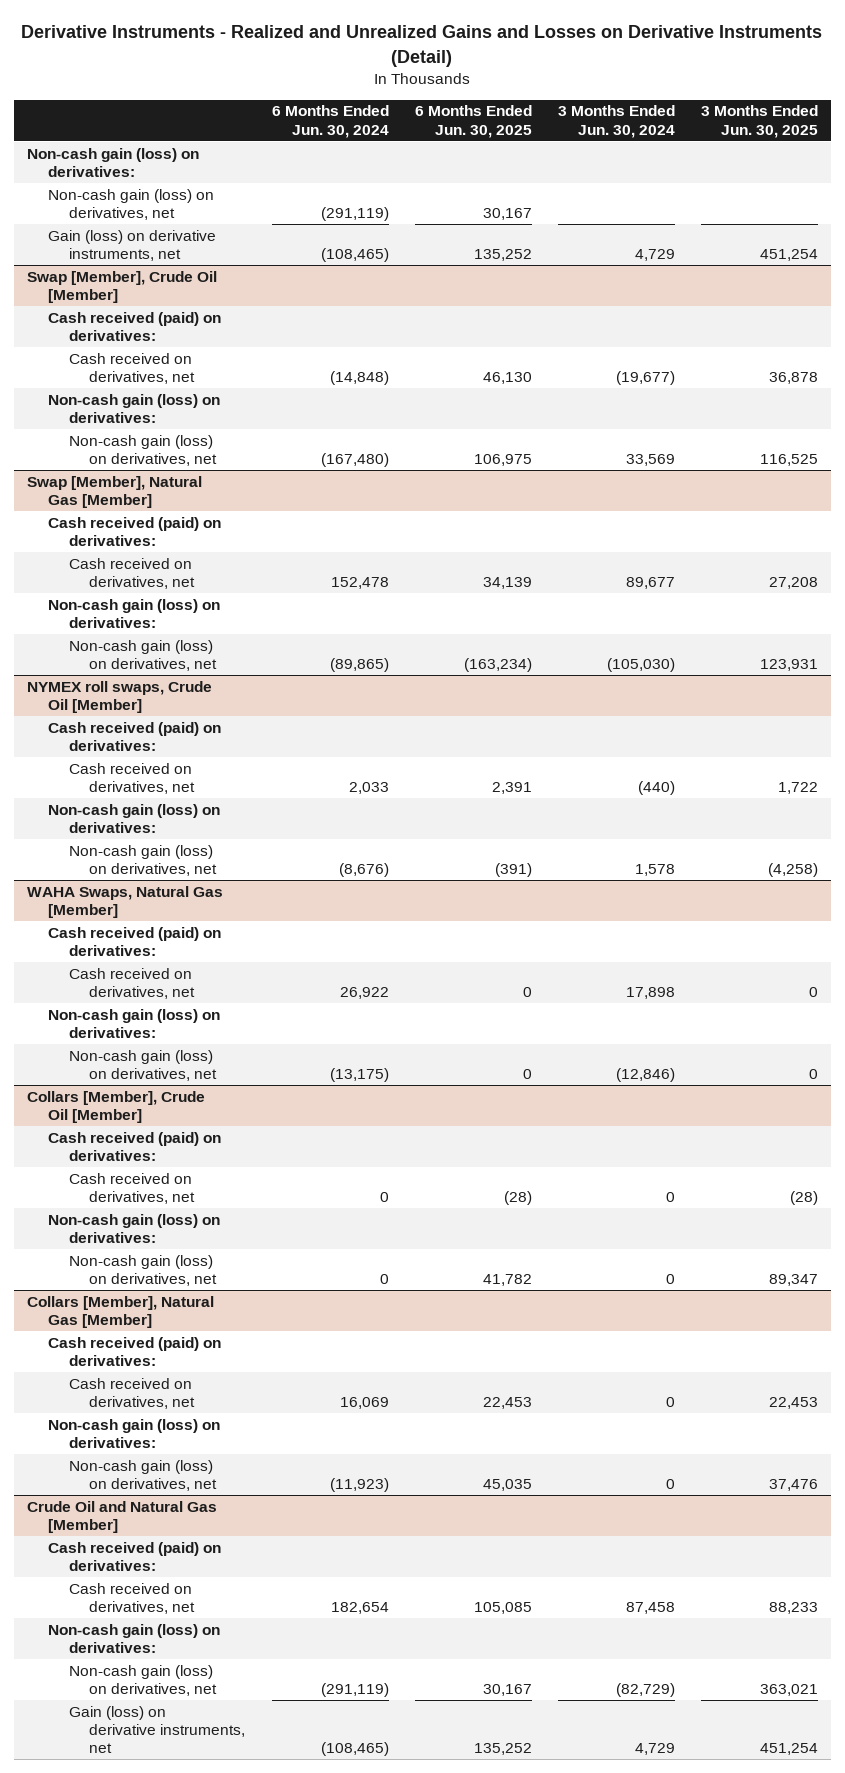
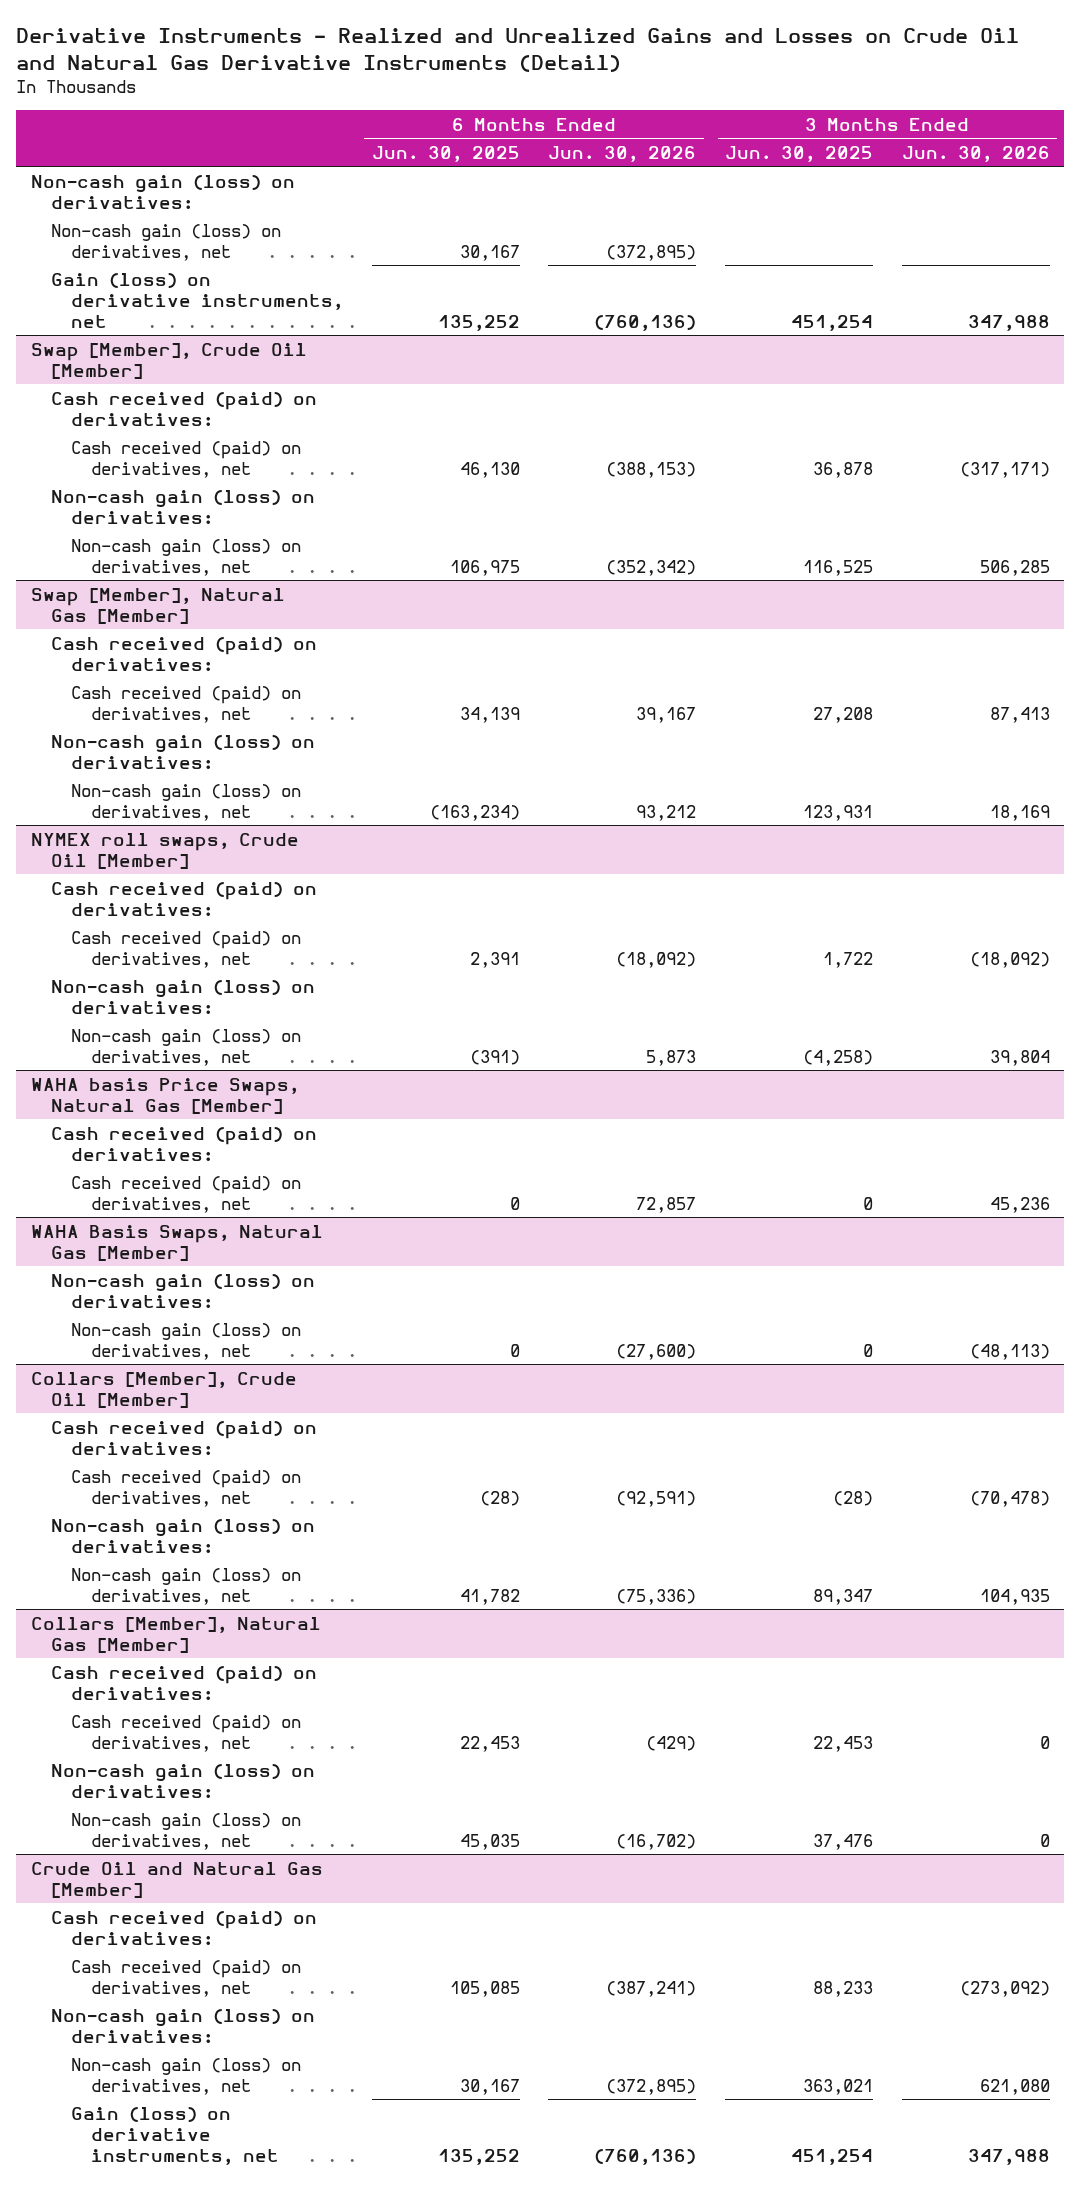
- Derivative Instruments - Realized and Unrealized Gains and Losses on Derivative Instruments (Detail)
+ Derivative Instruments - Realized and Unrealized Gains and Losses on Crude Oil and Natural Gas Derivative Instruments (Detail)
- | 6 Months Ended Jun. 30, 2024 | 6 Months Ended Jun. 30, 2025 | 3 Months Ended Jun. 30, 2024 | 3 Months Ended Jun. 30, 2025
+ | 6 Months Ended Jun. 30, 2025 | 6 Months Ended Jun. 30, 2026 | 3 Months Ended Jun. 30, 2025 | 3 Months Ended Jun. 30, 2026
@ Swap [Member], Crude Oil [Member]
- Cash received on derivatives, net | (14,848) | 46,130 | (19,677) | 36,878
+ Cash received (paid) on derivatives, net | 46,130 | (388,153) | 36,878 | (317,171)
@ Swap [Member], Natural Gas [Member]
- Cash received on derivatives, net | 152,478 | 34,139 | 89,677 | 27,208
+ Cash received (paid) on derivatives, net | 34,139 | 39,167 | 27,208 | 87,413
@ NYMEX roll swaps, Crude Oil [Member]
- Cash received on derivatives, net | 2,033 | 2,391 | (440) | 1,722
+ Cash received (paid) on derivatives, net | 2,391 | (18,092) | 1,722 | (18,092)
- WAHA Swaps, Natural Gas [Member]
+ WAHA basis Price Swaps, Natural Gas [Member]
- Cash received on derivatives, net | 26,922 | 0 | 17,898 | 0
+ Cash received (paid) on derivatives, net | 0 | 72,857 | 0 | 45,236
+ WAHA Basis Swaps, Natural Gas [Member]
@ Collars [Member], Crude Oil [Member]
- Cash received on derivatives, net | 0 | (28) | 0 | (28)
+ Cash received (paid) on derivatives, net | (28) | (92,591) | (28) | (70,478)
@ Collars [Member], Natural Gas [Member]
- Cash received on derivatives, net | 16,069 | 22,453 | 0 | 22,453
+ Cash received (paid) on derivatives, net | 22,453 | (429) | 22,453 | 0
@ Crude Oil and Natural Gas [Member]
- Cash received on derivatives, net | 182,654 | 105,085 | 87,458 | 88,233
+ Cash received (paid) on derivatives, net | 105,085 | (387,241) | 88,233 | (273,092)

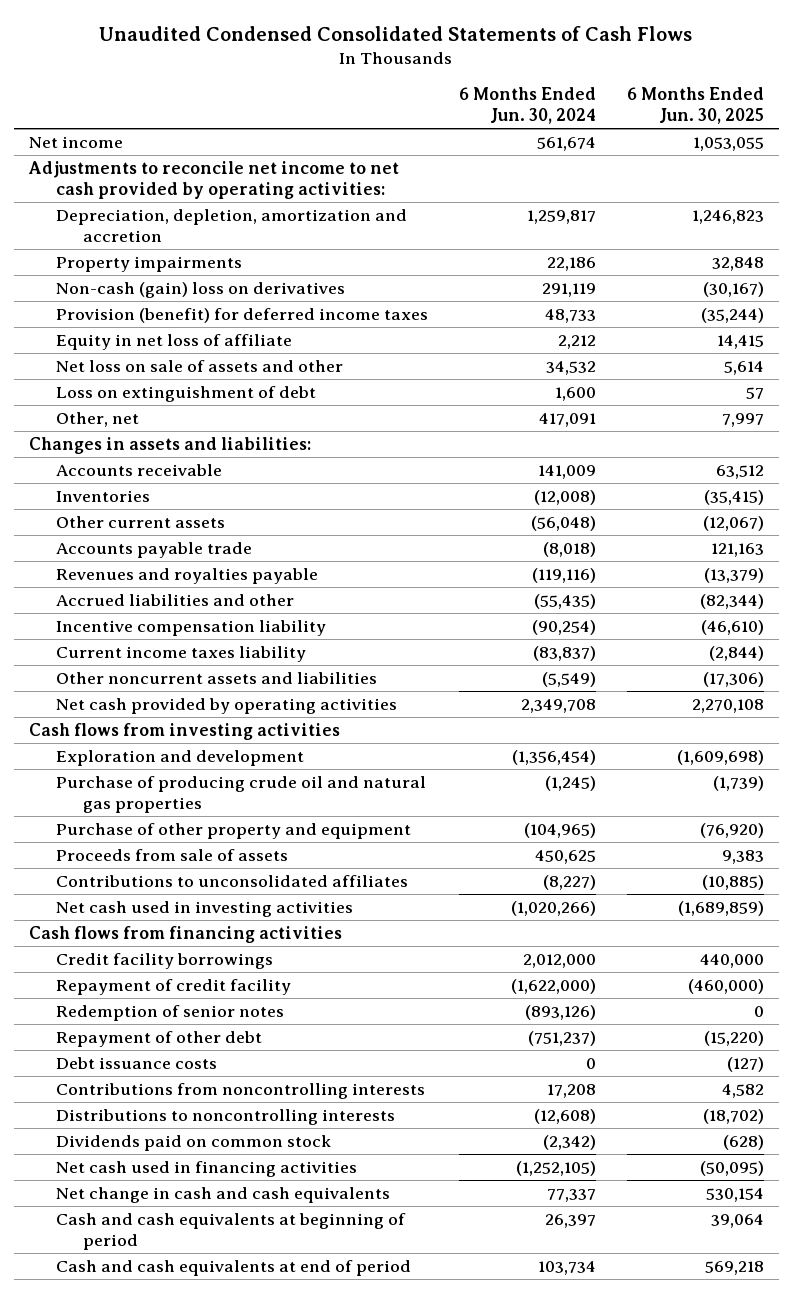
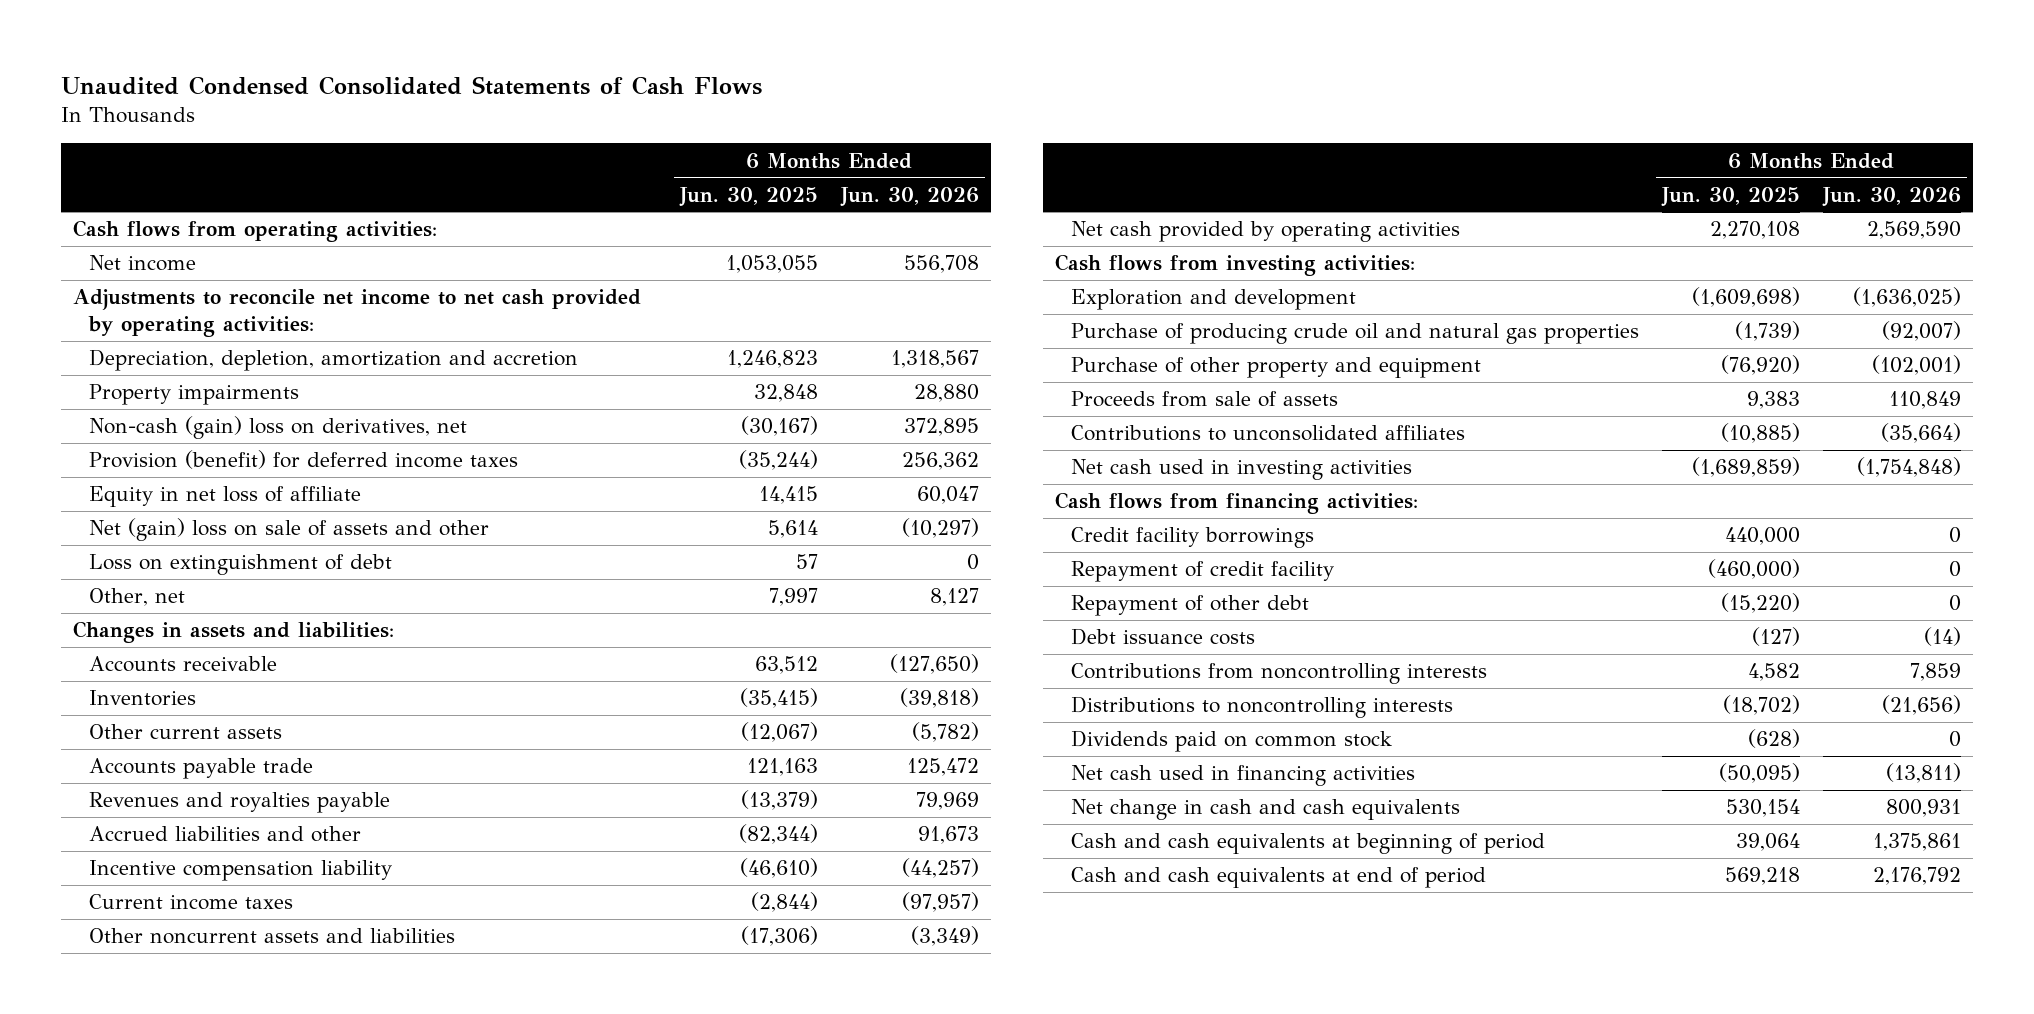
- | 6 Months Ended Jun. 30, 2024 | 6 Months Ended Jun. 30, 2025
+ | 6 Months Ended Jun. 30, 2025 | 6 Months Ended Jun. 30, 2026
+ Cash flows from operating activities:
- Non-cash (gain) loss on derivatives | 291,119 | (30,167)
+ Non-cash (gain) loss on derivatives, net | (30,167) | 372,895
- Net loss on sale of assets and other | 34,532 | 5,614
+ Net (gain) loss on sale of assets and other | 5,614 | (10,297)
- Current income taxes liability | (83,837) | (2,844)
+ Current income taxes | (2,844) | (97,957)
- Cash flows from investing activities
+ Cash flows from investing activities:
- Cash flows from financing activities
+ Cash flows from financing activities:
- Redemption of senior notes | (893,126) | 0

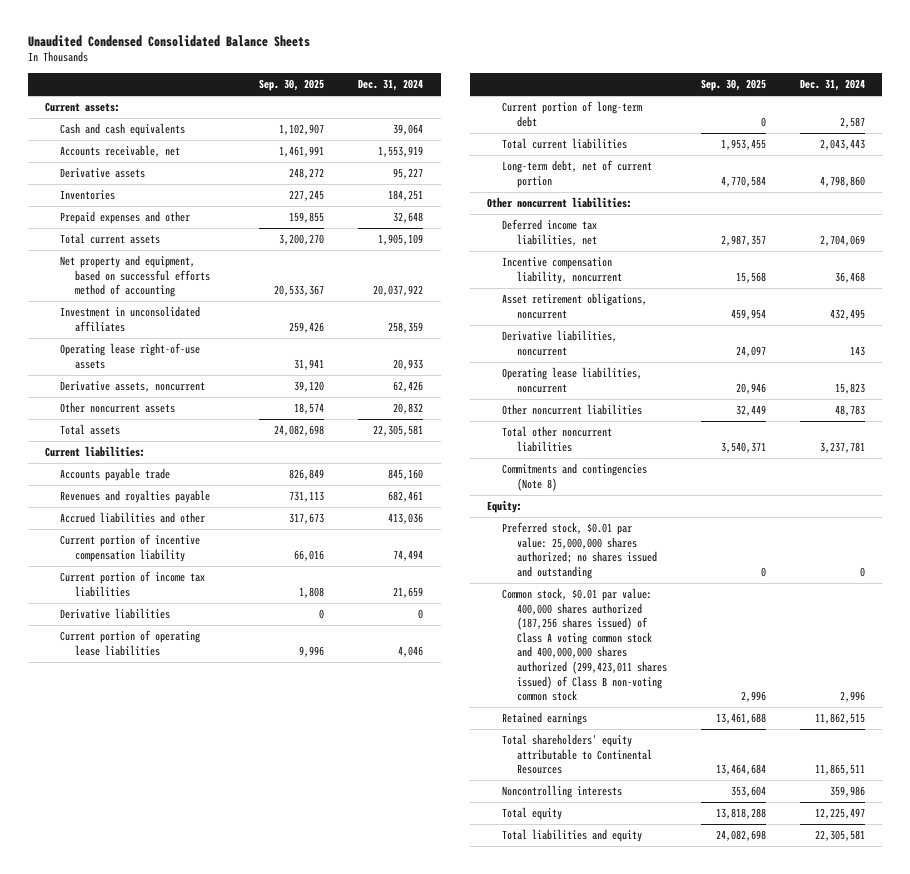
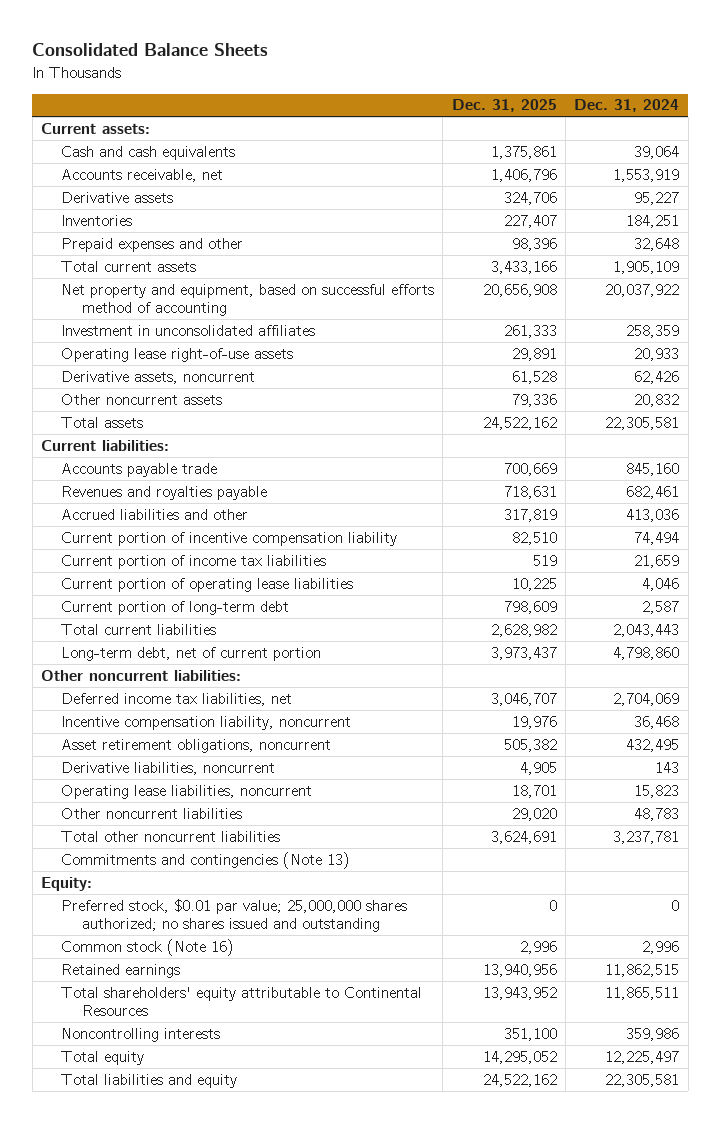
- Unaudited Condensed Consolidated Balance Sheets
+ Consolidated Balance Sheets
- | Sep. 30, 2025 | Dec. 31, 2024
+ | Dec. 31, 2025 | Dec. 31, 2024
- Derivative liabilities | 0 | 0
- Commitments and contingencies (Note 8)
+ Commitments and contingencies (Note 13)
- Preferred stock, $0.01 par value: 25,000,000 shares authorized; no shares issued and outstanding | 0 | 0
- Common stock, $0.01 par value: 400,000 shares authorized (187,256 shares issued) of Class A voting common stock and 400,000,000 shares authorized (299,423,011 shares issued) of Class B non-voting common stock | 2,996 | 2,996
+ Preferred stock, $0.01 par value; 25,000,000 shares authorized; no shares issued and outstanding | 0 | 0
+ Common stock (Note 16) | 2,996 | 2,996

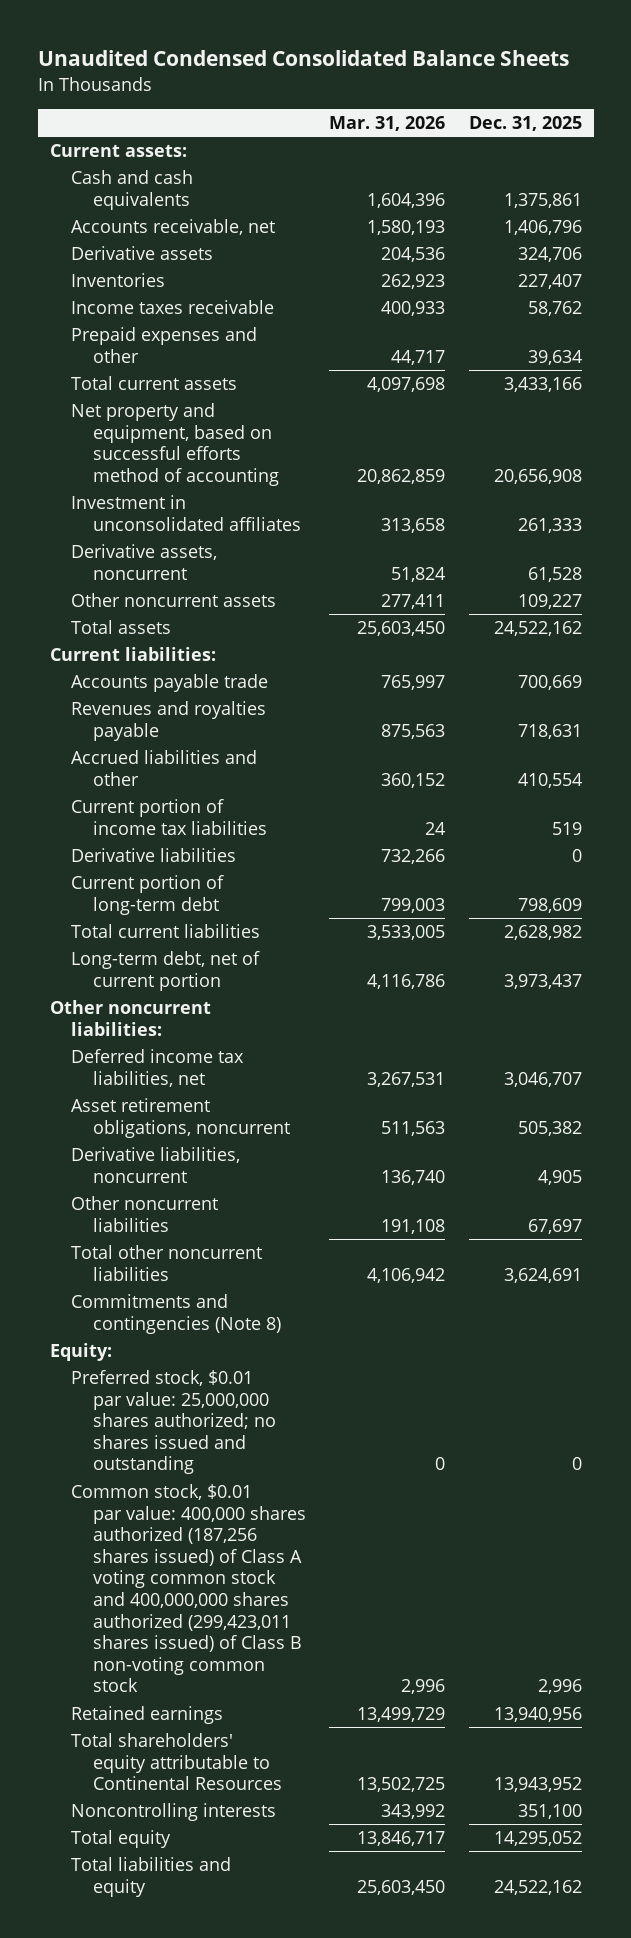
- Consolidated Balance Sheets
+ Unaudited Condensed Consolidated Balance Sheets
- | Dec. 31, 2025 | Dec. 31, 2024
+ | Mar. 31, 2026 | Dec. 31, 2025
- Prepaid expenses and other | 98,396 | 32,648
+ Income taxes receivable | 400,933 | 58,762
+ Prepaid expenses and other | 44,717 | 39,634
- Operating lease right-of-use assets | 29,891 | 20,933
- Other noncurrent assets | 79,336 | 20,832
+ Other noncurrent assets | 277,411 | 109,227
- Accrued liabilities and other | 317,819 | 413,036
- Current portion of incentive compensation liability | 82,510 | 74,494
+ Accrued liabilities and other | 360,152 | 410,554
- Current portion of operating lease liabilities | 10,225 | 4,046
+ Derivative liabilities | 732,266 | 0
- Incentive compensation liability, noncurrent | 19,976 | 36,468
- Operating lease liabilities, noncurrent | 18,701 | 15,823
- Other noncurrent liabilities | 29,020 | 48,783
+ Other noncurrent liabilities | 191,108 | 67,697
- Commitments and contingencies (Note 13)
+ Commitments and contingencies (Note 8)
- Preferred stock, $0.01 par value; 25,000,000 shares authorized; no shares issued and outstanding | 0 | 0
- Common stock (Note 16) | 2,996 | 2,996
+ Preferred stock, $0.01 par value: 25,000,000 shares authorized; no shares issued and outstanding | 0 | 0
+ Common stock, $0.01 par value: 400,000 shares authorized (187,256 shares issued) of Class A voting common stock and 400,000,000 shares authorized (299,423,011 shares issued) of Class B non-voting common stock | 2,996 | 2,996

